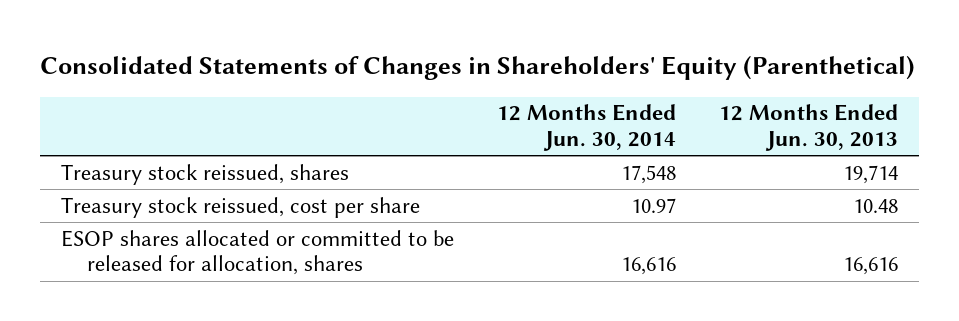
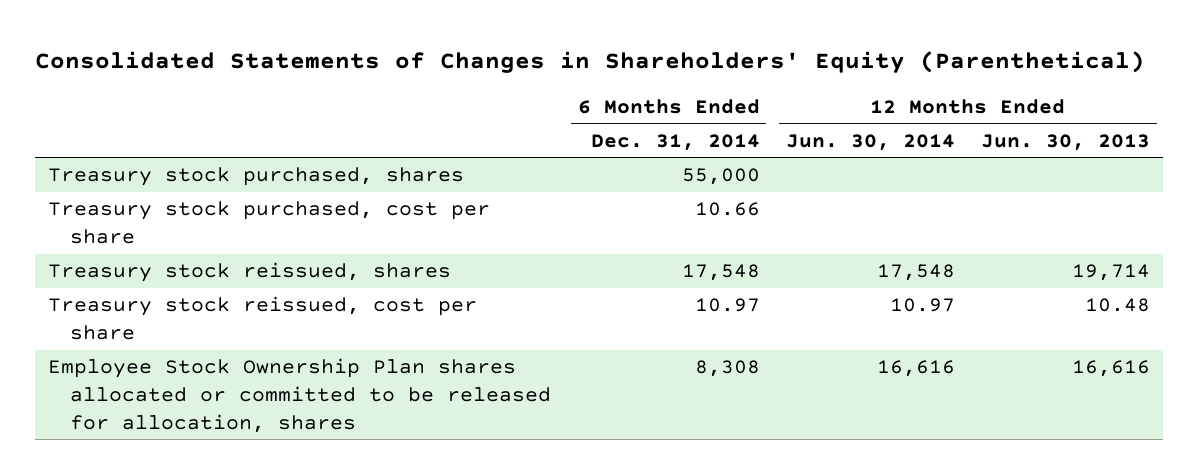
- | 12 Months Ended Jun. 30, 2014 | 12 Months Ended Jun. 30, 2013
+ | 6 Months Ended Dec. 31, 2014 | 12 Months Ended Jun. 30, 2014 | 12 Months Ended Jun. 30, 2013
+ Treasury stock purchased, shares | 55,000 | |
+ Treasury stock purchased, cost per share | 10.66 | |
- ESOP shares allocated or committed to be released for allocation, shares | 16,616 | 16,616
+ Employee Stock Ownership Plan shares allocated or committed to be released for allocation, shares | 8,308 | 16,616 | 16,616

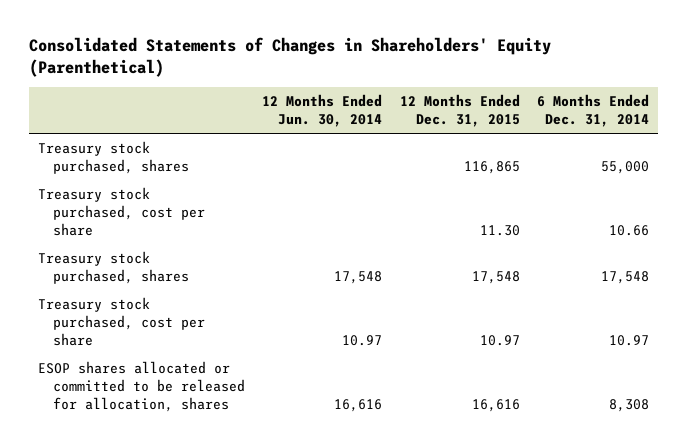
- | 6 Months Ended Dec. 31, 2014 | 12 Months Ended Jun. 30, 2014 | 12 Months Ended Jun. 30, 2013
+ | 12 Months Ended Jun. 30, 2014 | 12 Months Ended Dec. 31, 2015 | 6 Months Ended Dec. 31, 2014
- Treasury stock reissued, shares | 17,548 | 17,548 | 19,714
- Treasury stock reissued, cost per share | 10.97 | 10.97 | 10.48
- Employee Stock Ownership Plan shares allocated or committed to be released for allocation, shares | 8,308 | 16,616 | 16,616
+ Treasury stock purchased, shares | 17,548 | 17,548 | 17,548
+ Treasury stock purchased, cost per share | 10.97 | 10.97 | 10.97
+ ESOP shares allocated or committed to be released for allocation, shares | 16,616 | 16,616 | 8,308

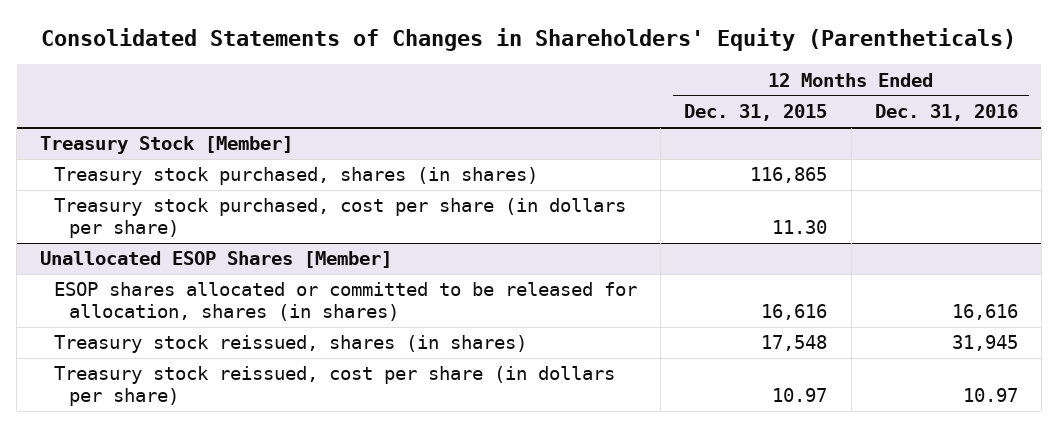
- Consolidated Statements of Changes in Shareholders' Equity (Parenthetical)
+ Consolidated Statements of Changes in Shareholders' Equity (Parentheticals)
- | 12 Months Ended Jun. 30, 2014 | 12 Months Ended Dec. 31, 2015 | 6 Months Ended Dec. 31, 2014
+ | 12 Months Ended Dec. 31, 2015 | 12 Months Ended Dec. 31, 2016
- Treasury stock purchased, shares | | 116,865 | 55,000
- Treasury stock purchased, cost per share | | 11.30 | 10.66
- Treasury stock purchased, shares | 17,548 | 17,548 | 17,548
- Treasury stock purchased, cost per share | 10.97 | 10.97 | 10.97
- ESOP shares allocated or committed to be released for allocation, shares | 16,616 | 16,616 | 8,308
+ Treasury Stock [Member]
+ Treasury stock purchased, shares (in shares) | 116,865 |
+ Treasury stock purchased, cost per share (in dollars per share) | 11.30 |
+ Unallocated ESOP Shares [Member]
+ ESOP shares allocated or committed to be released for allocation, shares (in shares) | 16,616 | 16,616
+ Treasury stock reissued, shares (in shares) | 17,548 | 31,945
+ Treasury stock reissued, cost per share (in dollars per share) | 10.97 | 10.97

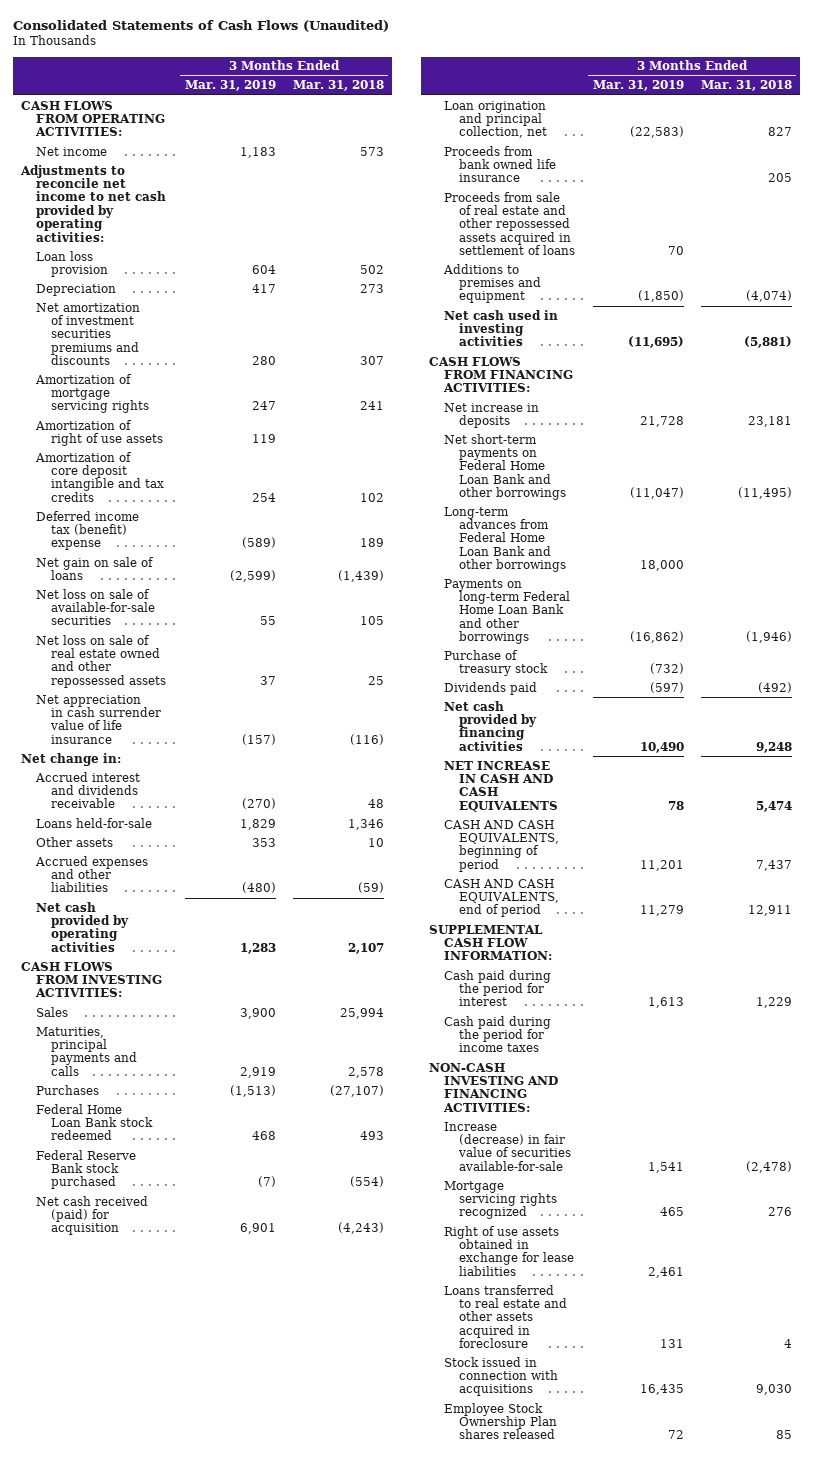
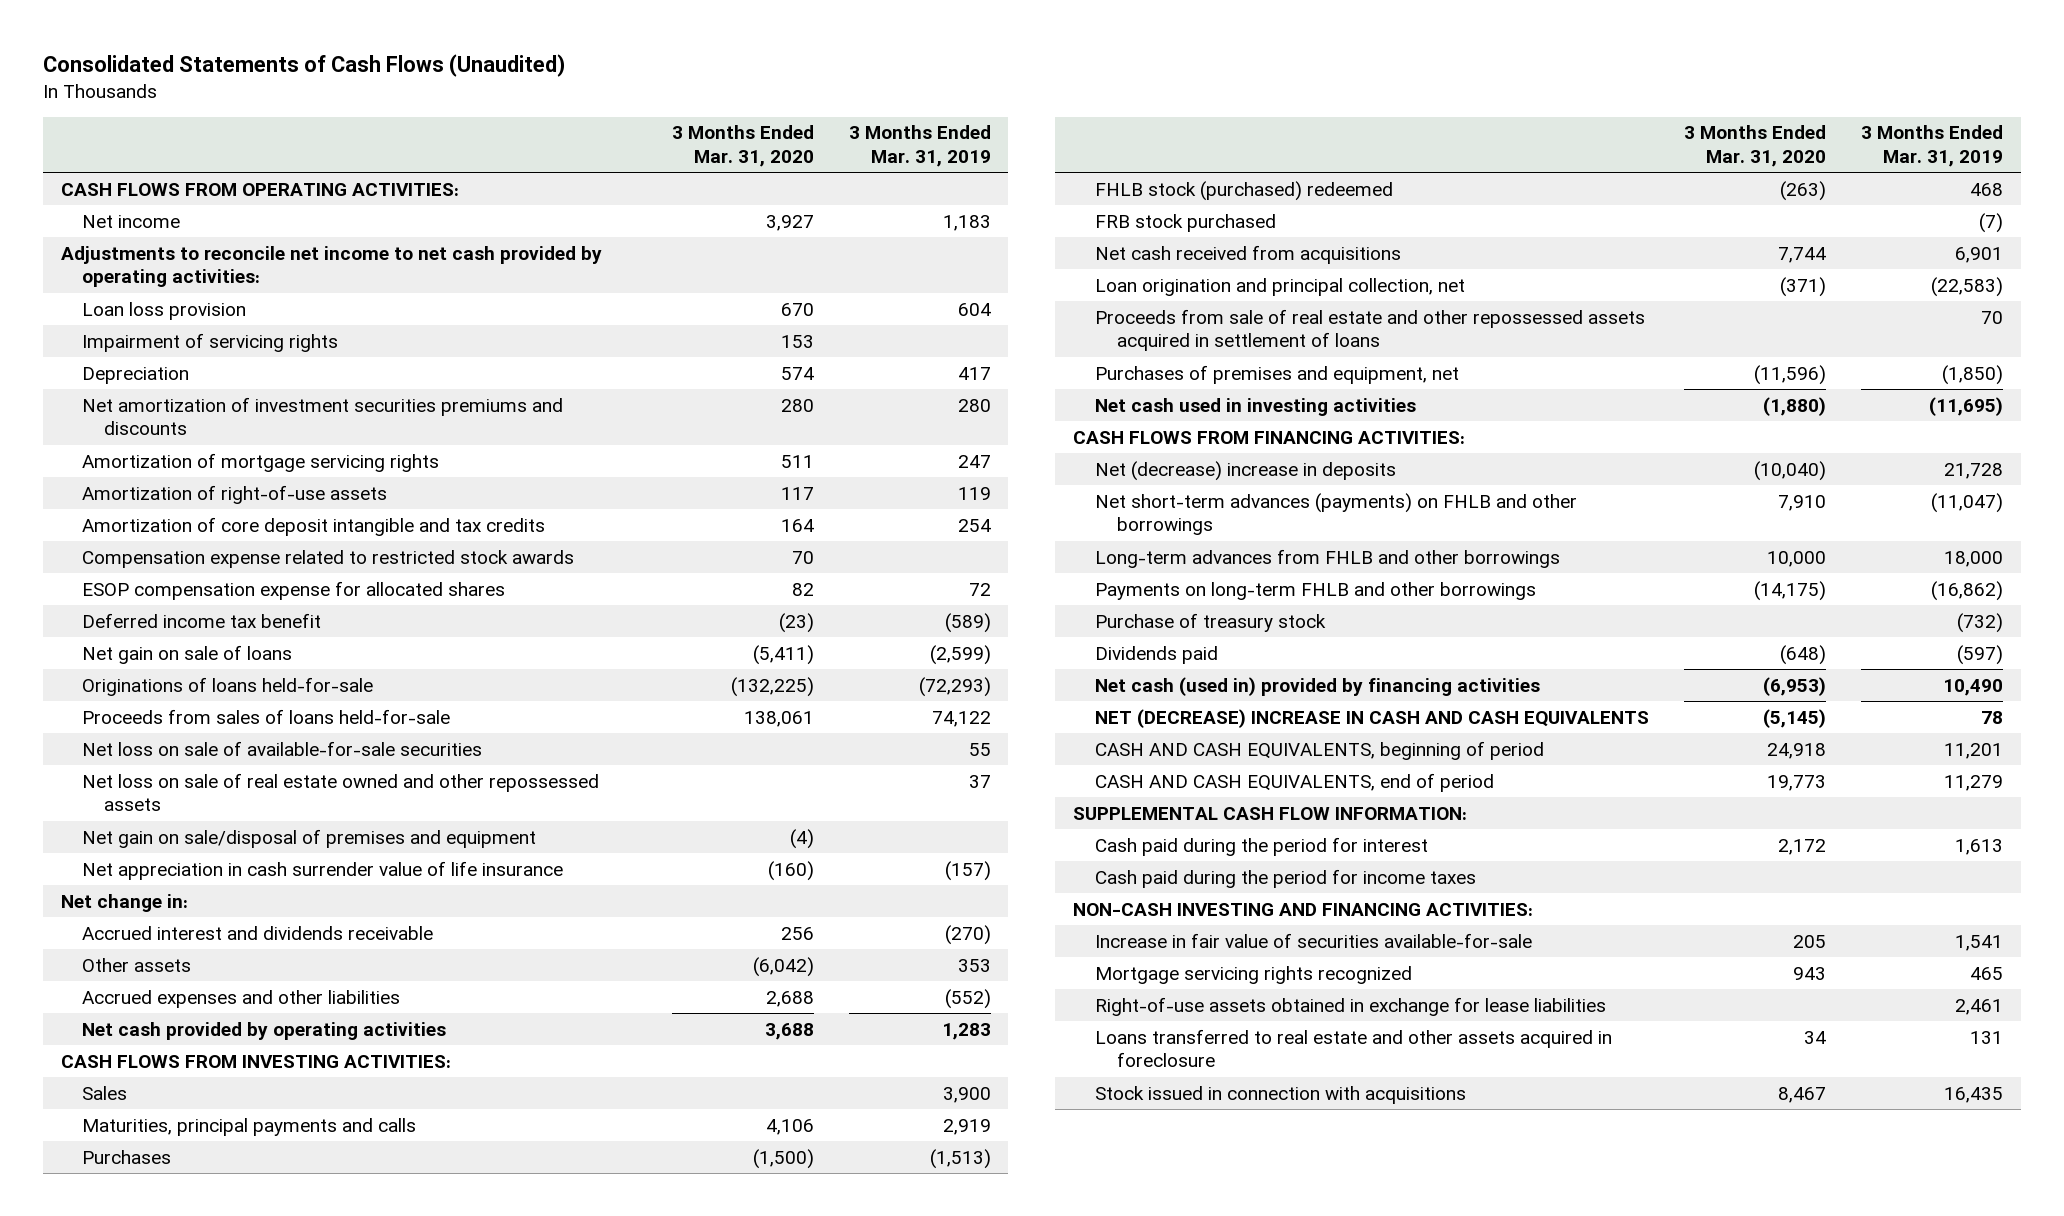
- | 3 Months Ended Mar. 31, 2019 | 3 Months Ended Mar. 31, 2018
+ | 3 Months Ended Mar. 31, 2020 | 3 Months Ended Mar. 31, 2019
+ Impairment of servicing rights | 153 |
- Amortization of right of use assets | 119 |
+ Amortization of right-of-use assets | 117 | 119
- Deferred income tax (benefit) expense | (589) | 189
+ Compensation expense related to restricted stock awards | 70 |
+ ESOP compensation expense for allocated shares | 82 | 72
+ Deferred income tax benefit | (23) | (589)
+ Originations of loans held-for-sale | (132,225) | (72,293)
+ Proceeds from sales of loans held-for-sale | 138,061 | 74,122
+ Net gain on sale/disposal of premises and equipment | (4) |
- Loans held-for-sale | 1,829 | 1,346
- Accrued expenses and other liabilities | (480) | (59)
+ Accrued expenses and other liabilities | 2,688 | (552)
- Federal Home Loan Bank stock redeemed | 468 | 493
- Federal Reserve Bank stock purchased | (7) | (554)
- Net cash received (paid) for acquisition | 6,901 | (4,243)
+ FHLB stock (purchased) redeemed | (263) | 468
+ FRB stock purchased | | (7)
+ Net cash received from acquisitions | 7,744 | 6,901
- Proceeds from bank owned life insurance | | 205
- Additions to premises and equipment | (1,850) | (4,074)
+ Purchases of premises and equipment, net | (11,596) | (1,850)
- Net increase in deposits | 21,728 | 23,181
- Net short-term payments on Federal Home Loan Bank and other borrowings | (11,047) | (11,495)
- Long-term advances from Federal Home Loan Bank and other borrowings | 18,000 |
- Payments on long-term Federal Home Loan Bank and other borrowings | (16,862) | (1,946)
+ Net (decrease) increase in deposits | (10,040) | 21,728
+ Net short-term advances (payments) on FHLB and other borrowings | 7,910 | (11,047)
+ Long-term advances from FHLB and other borrowings | 10,000 | 18,000
+ Payments on long-term FHLB and other borrowings | (14,175) | (16,862)
- Net cash provided by financing activities | 10,490 | 9,248
- NET INCREASE IN CASH AND CASH EQUIVALENTS | 78 | 5,474
+ Net cash (used in) provided by financing activities | (6,953) | 10,490
+ NET (DECREASE) INCREASE IN CASH AND CASH EQUIVALENTS | (5,145) | 78
- Increase (decrease) in fair value of securities available-for-sale | 1,541 | (2,478)
+ Increase in fair value of securities available-for-sale | 205 | 1,541
- Right of use assets obtained in exchange for lease liabilities | 2,461 |
+ Right-of-use assets obtained in exchange for lease liabilities | | 2,461
- Employee Stock Ownership Plan shares released | 72 | 85

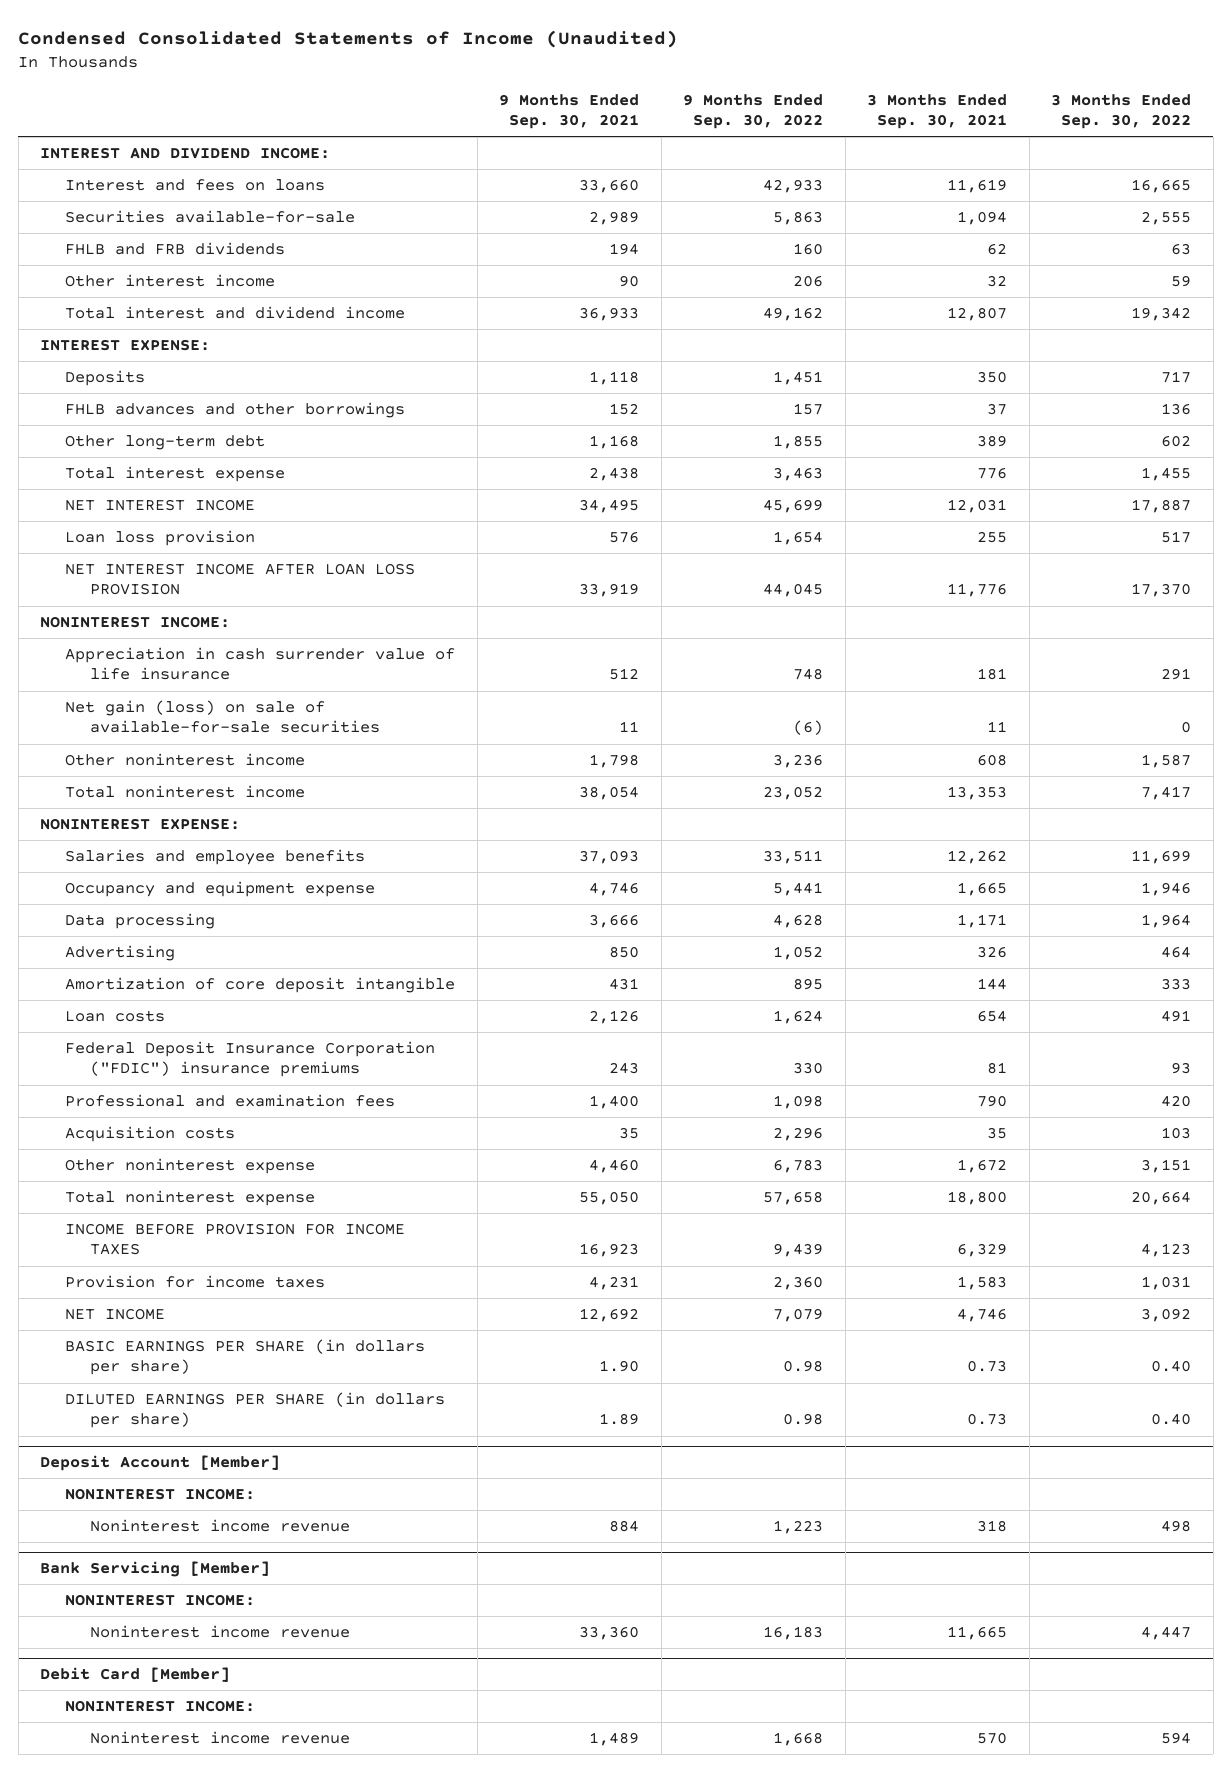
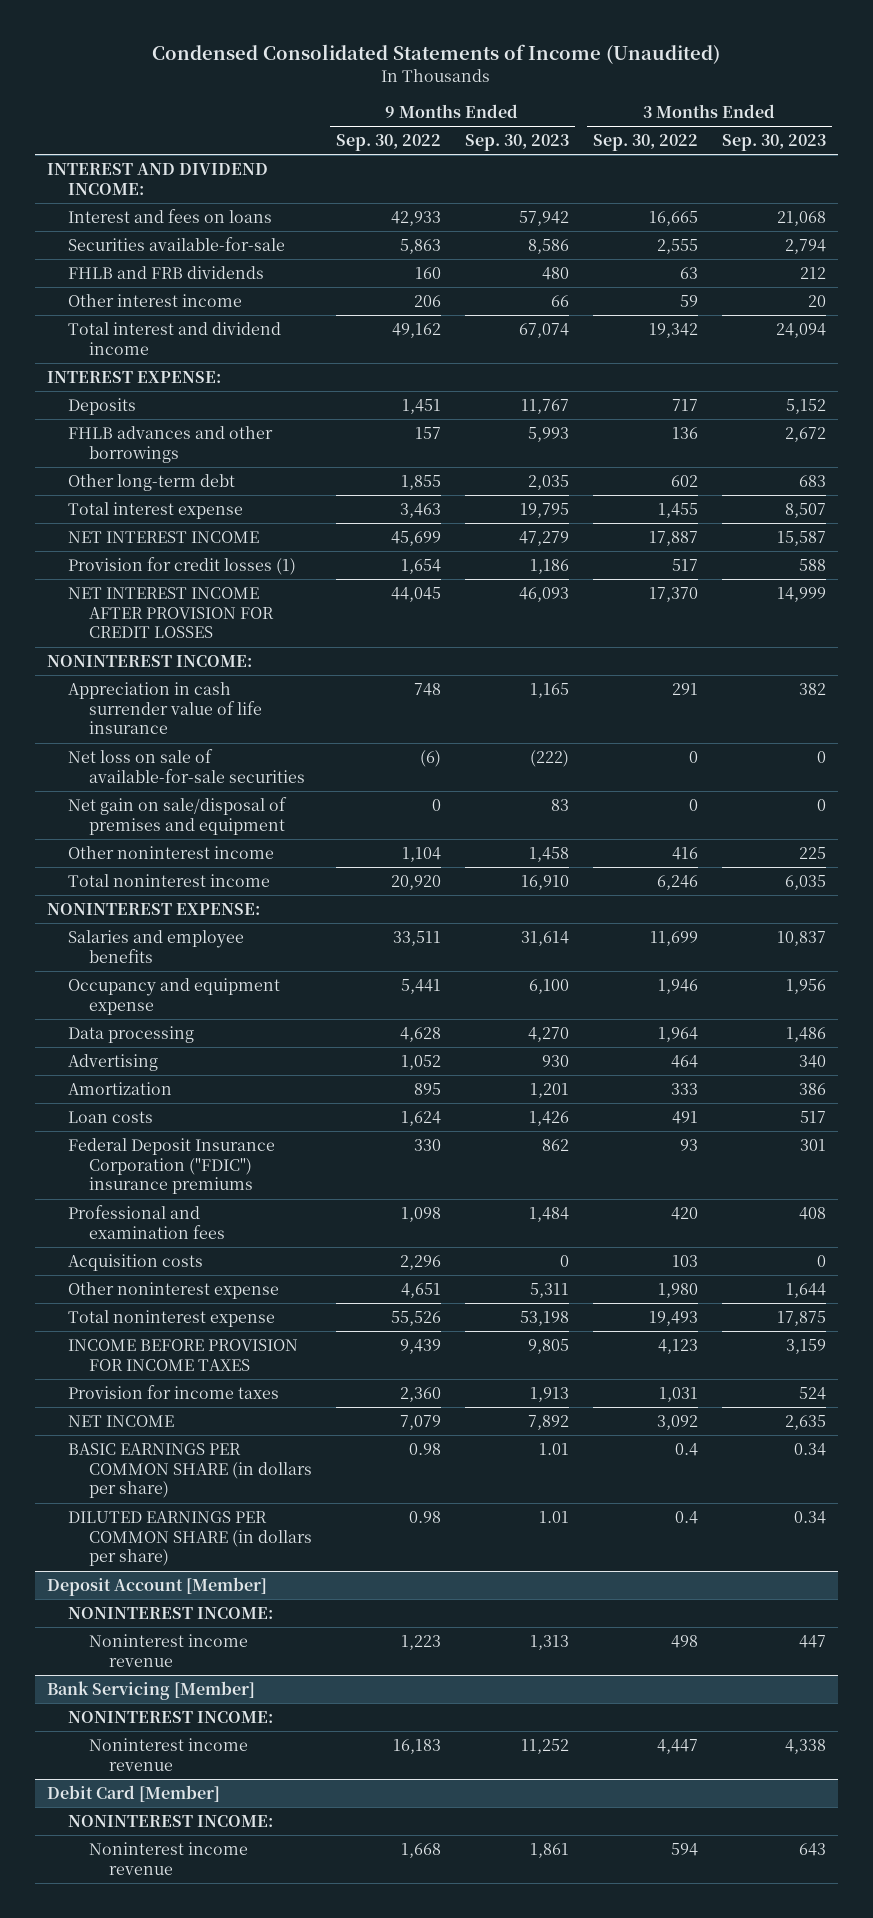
- | 9 Months Ended Sep. 30, 2021 | 9 Months Ended Sep. 30, 2022 | 3 Months Ended Sep. 30, 2021 | 3 Months Ended Sep. 30, 2022
+ | 9 Months Ended Sep. 30, 2022 | 9 Months Ended Sep. 30, 2023 | 3 Months Ended Sep. 30, 2022 | 3 Months Ended Sep. 30, 2023
- Loan loss provision | 576 | 1,654 | 255 | 517
- NET INTEREST INCOME AFTER LOAN LOSS PROVISION | 33,919 | 44,045 | 11,776 | 17,370
+ Provision for credit losses (1) | 1,654 | 1,186 | 517 | 588
+ NET INTEREST INCOME AFTER PROVISION FOR CREDIT LOSSES | 44,045 | 46,093 | 17,370 | 14,999
- Net gain (loss) on sale of available-for-sale securities | 11 | (6) | 11 | 0
- Other noninterest income | 1,798 | 3,236 | 608 | 1,587
- Total noninterest income | 38,054 | 23,052 | 13,353 | 7,417
+ Net loss on sale of available-for-sale securities | (6) | (222) | 0 | 0
+ Net gain on sale/disposal of premises and equipment | 0 | 83 | 0 | 0
+ Other noninterest income | 1,104 | 1,458 | 416 | 225
+ Total noninterest income | 20,920 | 16,910 | 6,246 | 6,035
- Amortization of core deposit intangible | 431 | 895 | 144 | 333
+ Amortization | 895 | 1,201 | 333 | 386
- Other noninterest expense | 4,460 | 6,783 | 1,672 | 3,151
- Total noninterest expense | 55,050 | 57,658 | 18,800 | 20,664
+ Other noninterest expense | 4,651 | 5,311 | 1,980 | 1,644
+ Total noninterest expense | 55,526 | 53,198 | 19,493 | 17,875
- BASIC EARNINGS PER SHARE (in dollars per share) | 1.90 | 0.98 | 0.73 | 0.40
- DILUTED EARNINGS PER SHARE (in dollars per share) | 1.89 | 0.98 | 0.73 | 0.40
+ BASIC EARNINGS PER COMMON SHARE (in dollars per share) | 0.98 | 1.01 | 0.4 | 0.34
+ DILUTED EARNINGS PER COMMON SHARE (in dollars per share) | 0.98 | 1.01 | 0.4 | 0.34

